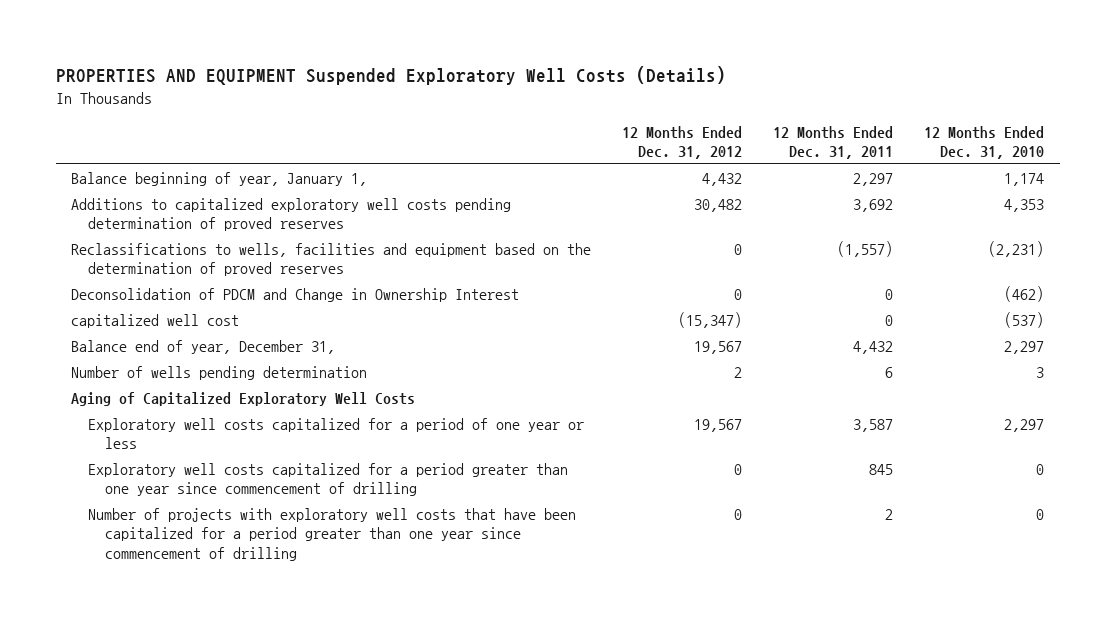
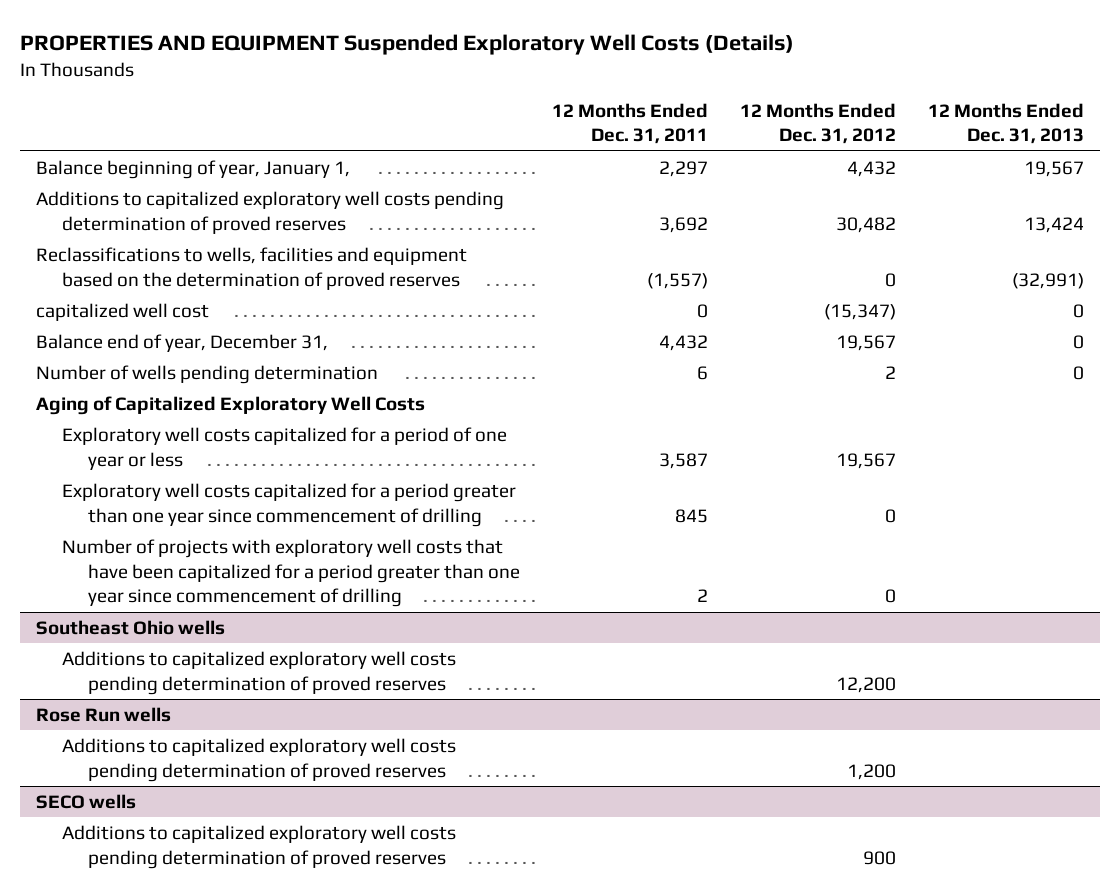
- | 12 Months Ended Dec. 31, 2012 | 12 Months Ended Dec. 31, 2011 | 12 Months Ended Dec. 31, 2010
+ | 12 Months Ended Dec. 31, 2011 | 12 Months Ended Dec. 31, 2012 | 12 Months Ended Dec. 31, 2013
- Deconsolidation of PDCM and Change in Ownership Interest | 0 | 0 | (462)
+ Southeast Ohio wells
+ Additions to capitalized exploratory well costs pending determination of proved reserves | | 12,200 |
+ Rose Run wells
+ Additions to capitalized exploratory well costs pending determination of proved reserves | | 1,200 |
+ SECO wells
+ Additions to capitalized exploratory well costs pending determination of proved reserves | | 900 |

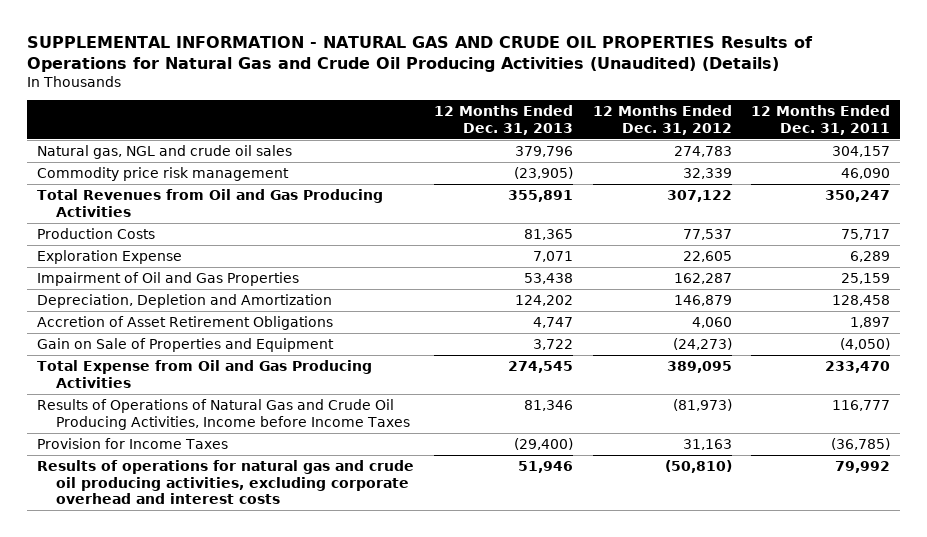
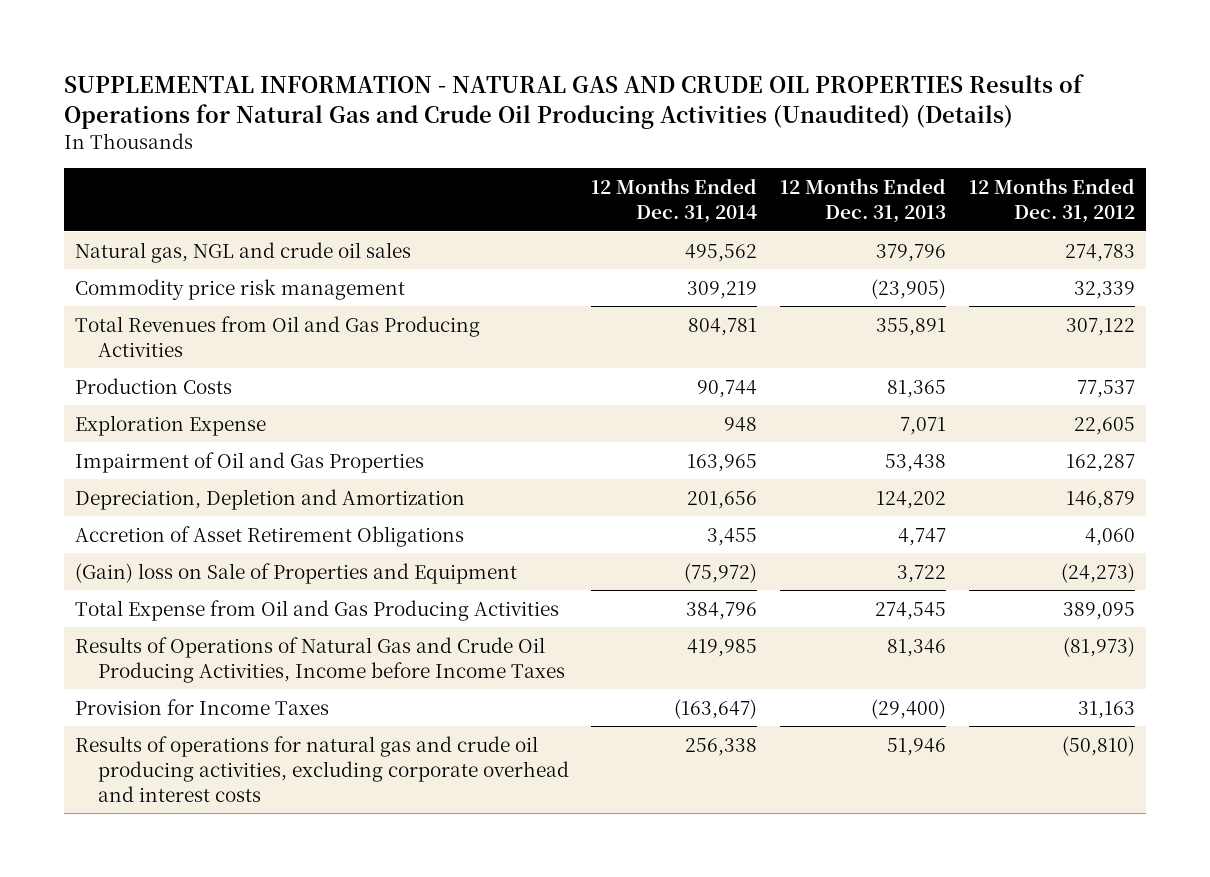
- | 12 Months Ended Dec. 31, 2013 | 12 Months Ended Dec. 31, 2012 | 12 Months Ended Dec. 31, 2011
+ | 12 Months Ended Dec. 31, 2014 | 12 Months Ended Dec. 31, 2013 | 12 Months Ended Dec. 31, 2012
- Gain on Sale of Properties and Equipment | 3,722 | (24,273) | (4,050)
+ (Gain) loss on Sale of Properties and Equipment | (75,972) | 3,722 | (24,273)

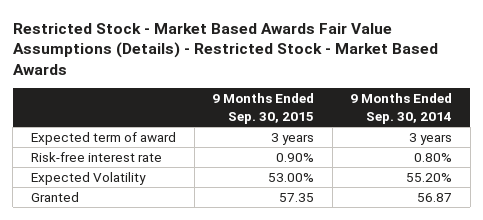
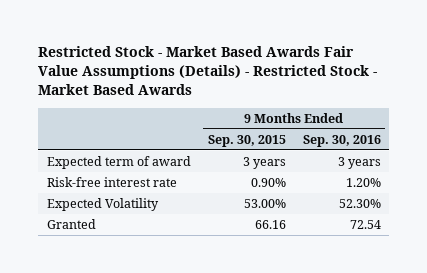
- | 9 Months Ended Sep. 30, 2015 | 9 Months Ended Sep. 30, 2014
+ | 9 Months Ended Sep. 30, 2015 | 9 Months Ended Sep. 30, 2016
- Granted | 57.35 | 56.87
+ Granted | 66.16 | 72.54

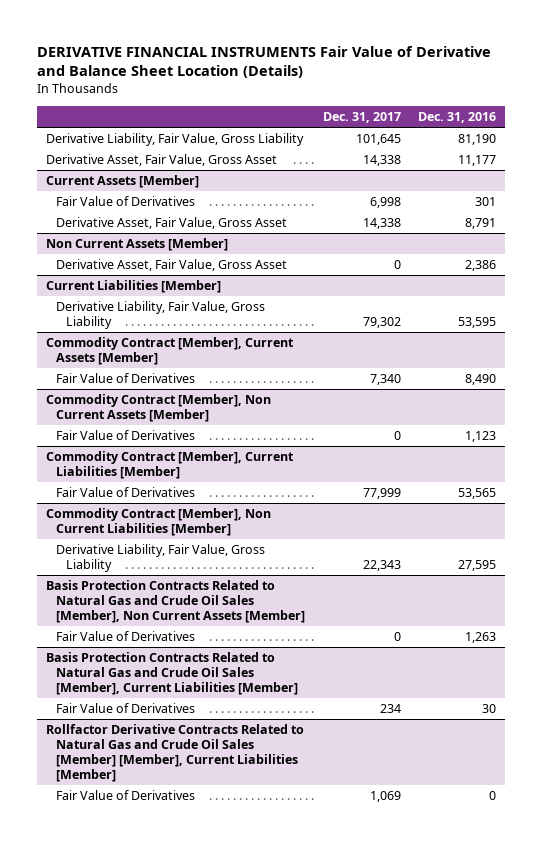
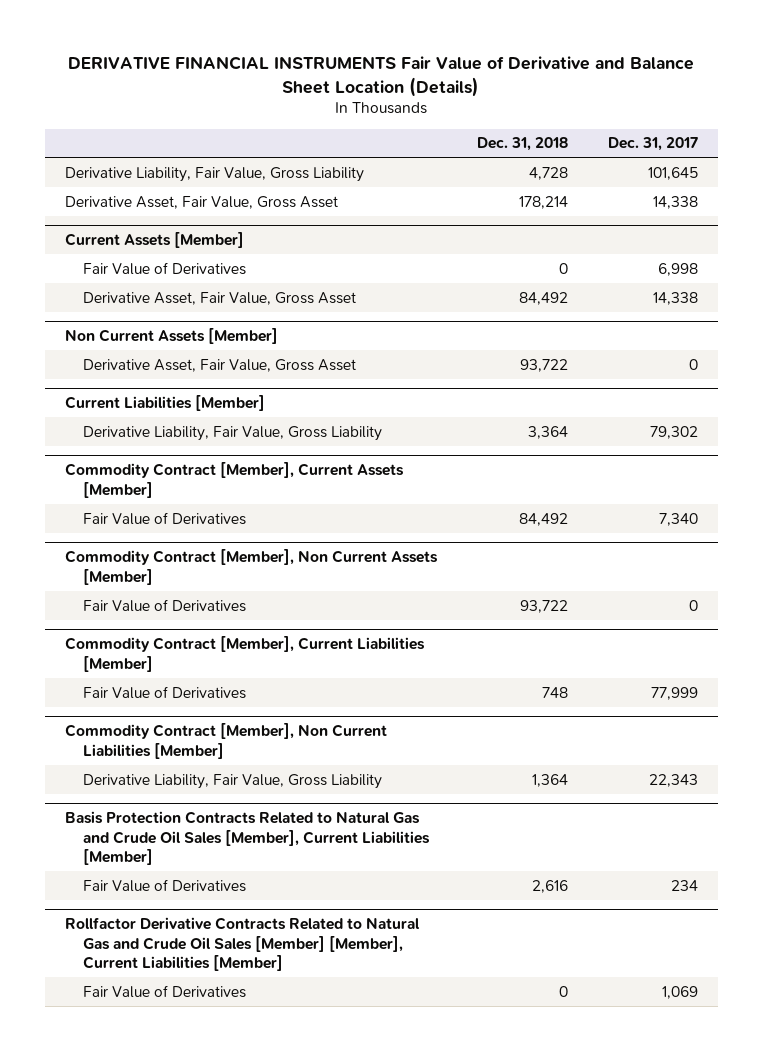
- | Dec. 31, 2017 | Dec. 31, 2016
+ | Dec. 31, 2018 | Dec. 31, 2017
- Basis Protection Contracts Related to Natural Gas and Crude Oil Sales [Member], Non Current Assets [Member]
- Fair Value of Derivatives | 0 | 1,263

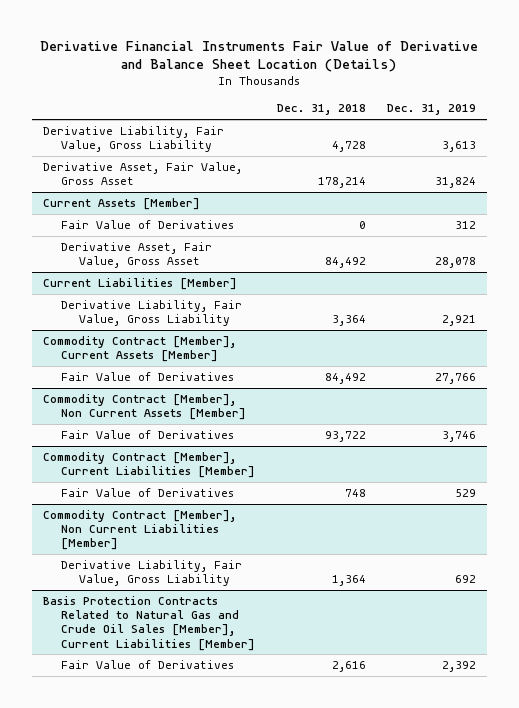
- DERIVATIVE FINANCIAL INSTRUMENTS Fair Value of Derivative and Balance Sheet Location (Details)
+ Derivative Financial Instruments Fair Value of Derivative and Balance Sheet Location (Details)
- | Dec. 31, 2018 | Dec. 31, 2017
+ | Dec. 31, 2018 | Dec. 31, 2019
- Non Current Assets [Member]
- Derivative Asset, Fair Value, Gross Asset | 93,722 | 0
- Rollfactor Derivative Contracts Related to Natural Gas and Crude Oil Sales [Member] [Member], Current Liabilities [Member]
- Fair Value of Derivatives | 0 | 1,069

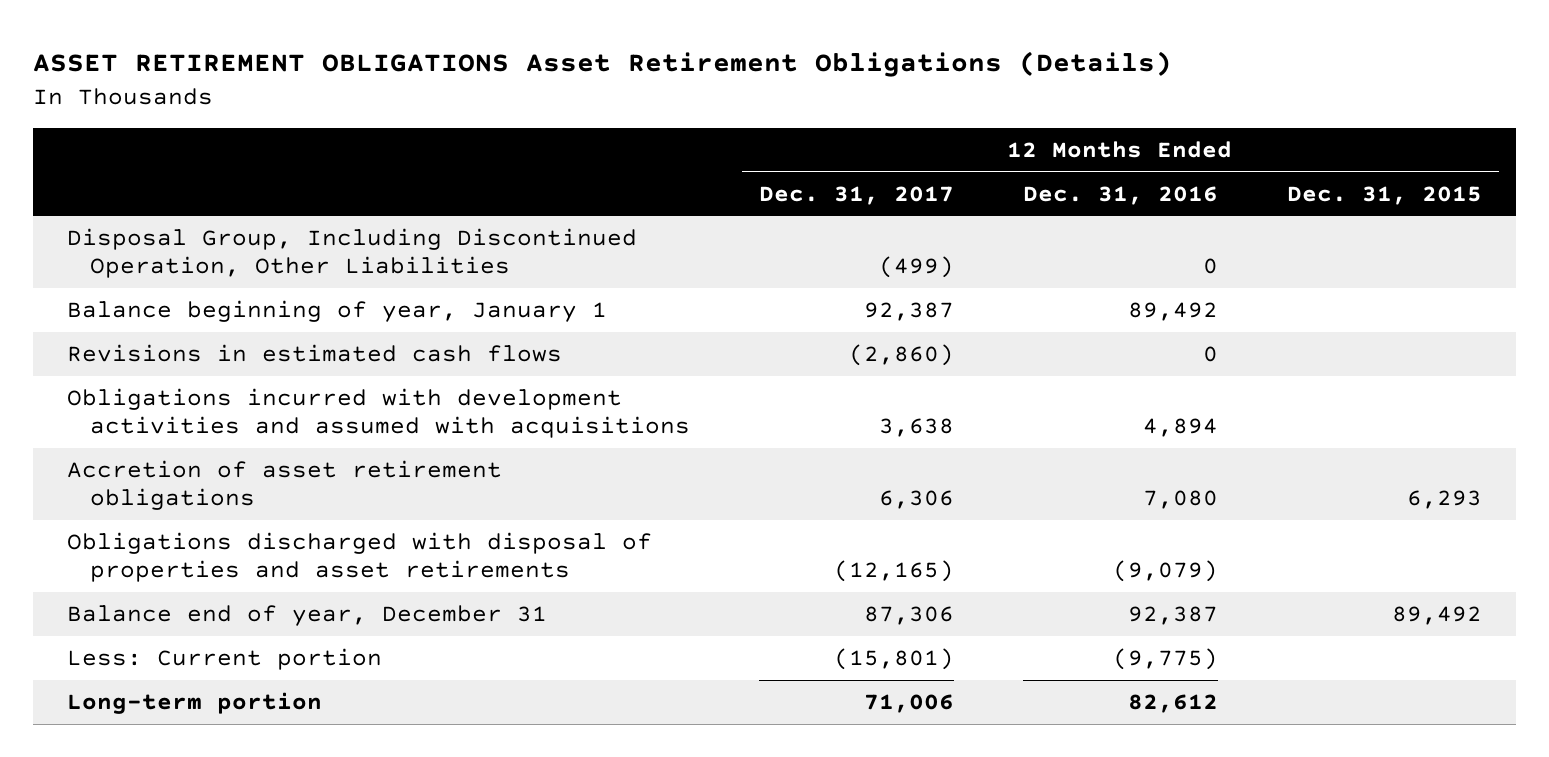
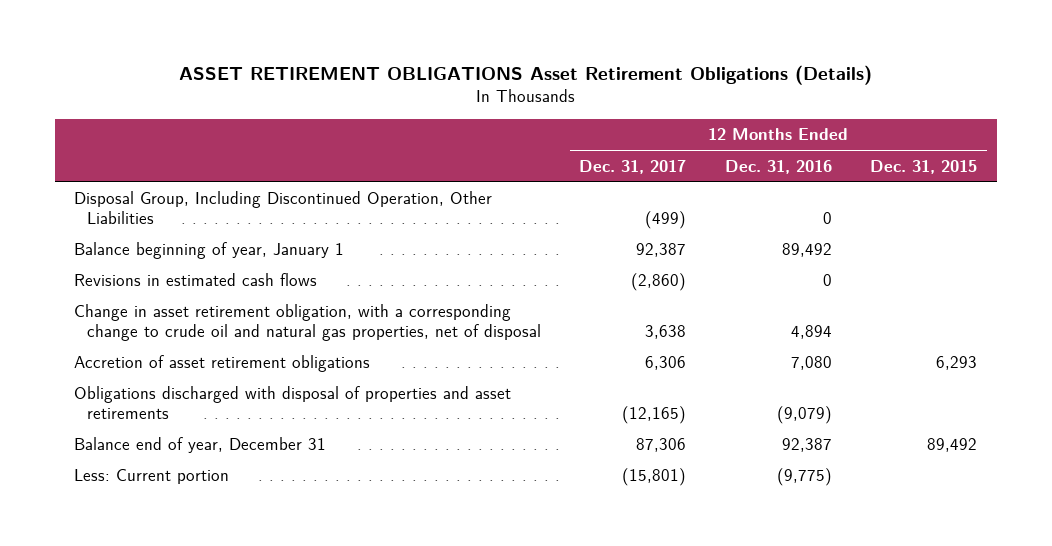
- Obligations incurred with development activities and assumed with acquisitions | 3,638 | 4,894 |
+ Change in asset retirement obligation, with a corresponding change to crude oil and natural gas properties, net of disposal | 3,638 | 4,894 |
- Long-term portion | 71,006 | 82,612 |

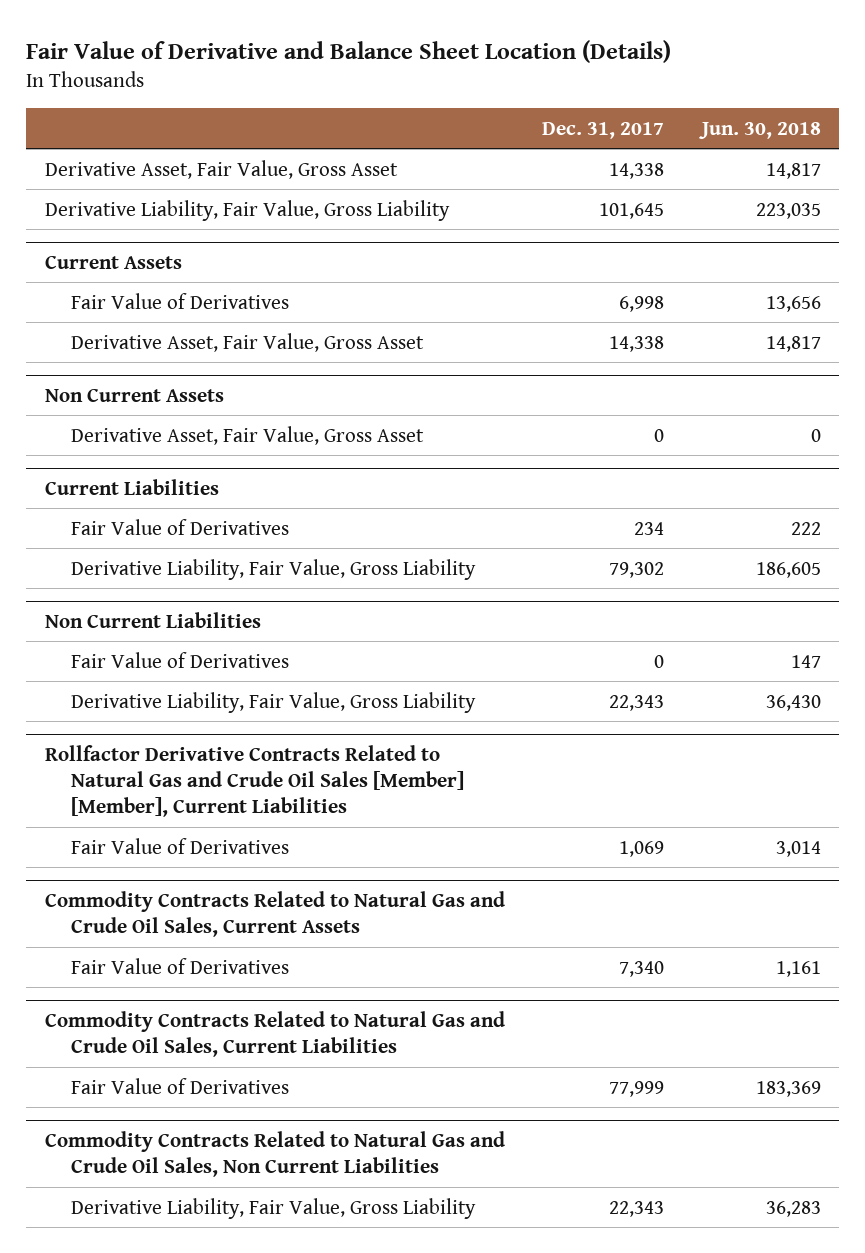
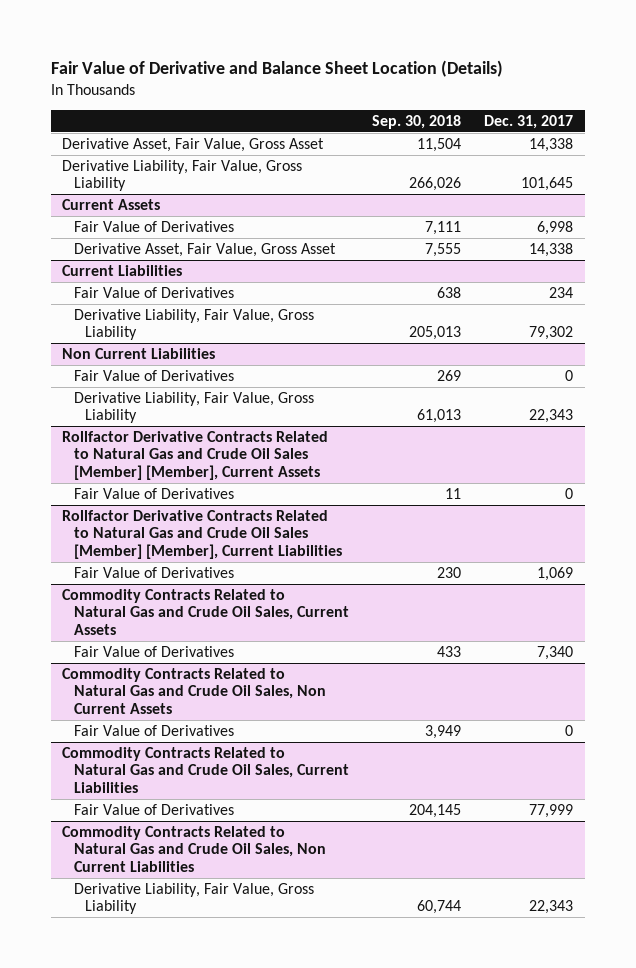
- | Dec. 31, 2017 | Jun. 30, 2018
+ | Sep. 30, 2018 | Dec. 31, 2017
- Non Current Assets
- Derivative Asset, Fair Value, Gross Asset | 0 | 0
+ Rollfactor Derivative Contracts Related to Natural Gas and Crude Oil Sales [Member] [Member], Current Assets
+ Fair Value of Derivatives | 11 | 0
+ Commodity Contracts Related to Natural Gas and Crude Oil Sales, Non Current Assets
+ Fair Value of Derivatives | 3,949 | 0

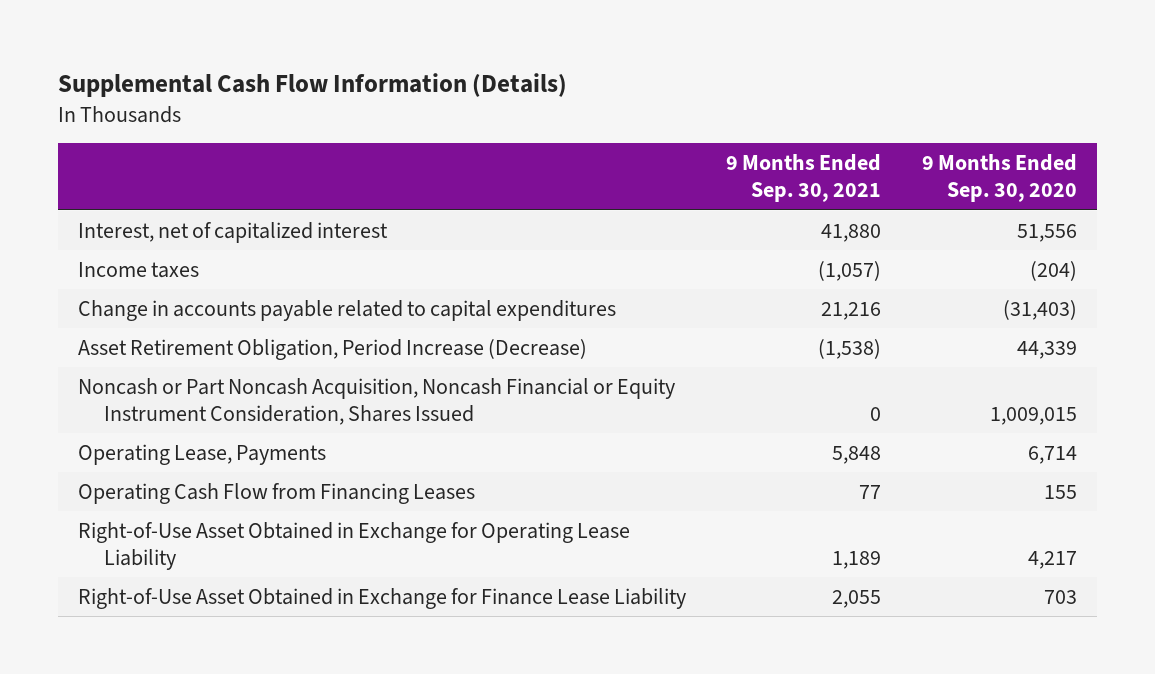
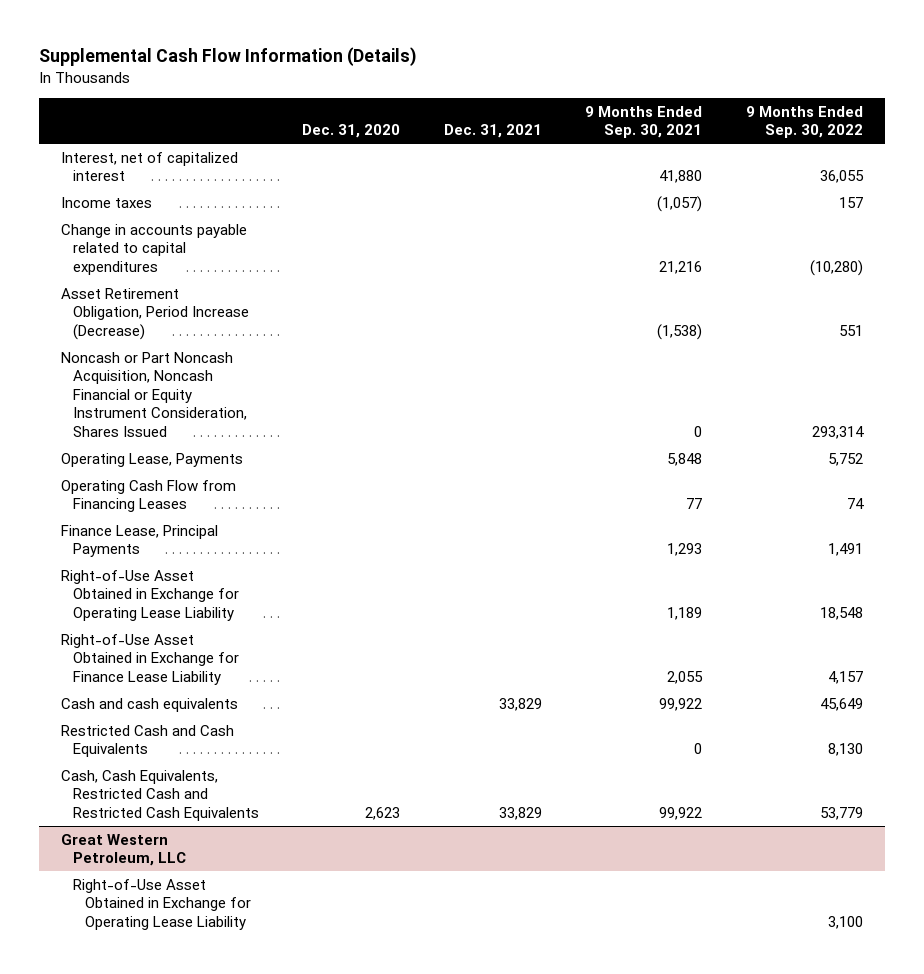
- | 9 Months Ended Sep. 30, 2021 | 9 Months Ended Sep. 30, 2020
+ | Dec. 31, 2020 | Dec. 31, 2021 | 9 Months Ended Sep. 30, 2021 | 9 Months Ended Sep. 30, 2022
+ Finance Lease, Principal Payments | | | 1,293 | 1,491
+ Cash and cash equivalents | | 33,829 | 99,922 | 45,649
+ Restricted Cash and Cash Equivalents | | | 0 | 8,130
+ Cash, Cash Equivalents, Restricted Cash and Restricted Cash Equivalents | 2,623 | 33,829 | 99,922 | 53,779
+ Great Western Petroleum, LLC
+ Right-of-Use Asset Obtained in Exchange for Operating Lease Liability | | | | 3,100

